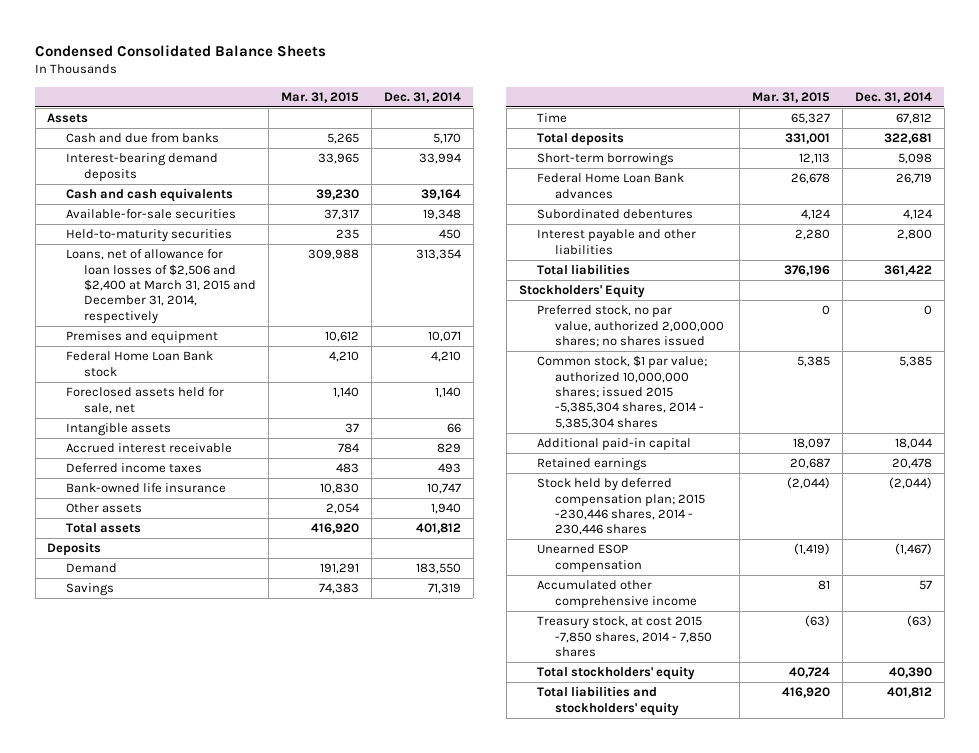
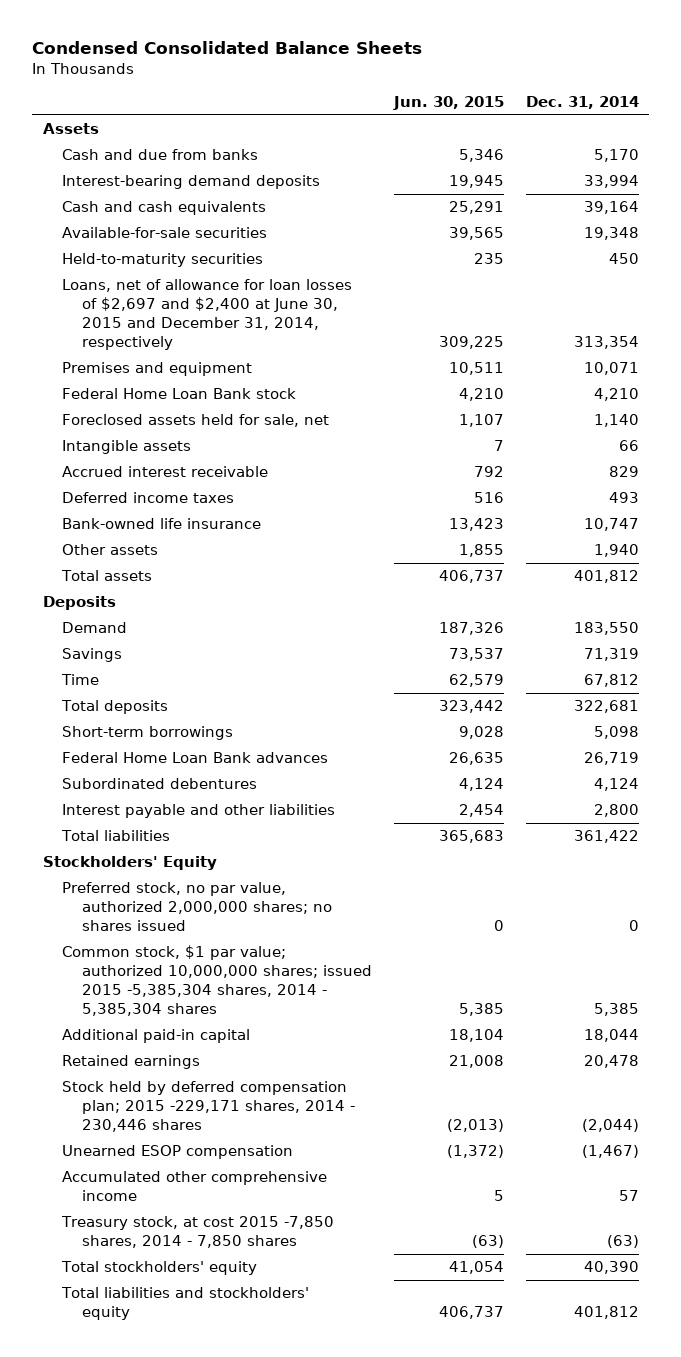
- | Mar. 31, 2015 | Dec. 31, 2014
+ | Jun. 30, 2015 | Dec. 31, 2014
- Loans, net of allowance for loan losses of $2,506 and $2,400 at March 31, 2015 and December 31, 2014, respectively | 309,988 | 313,354
+ Loans, net of allowance for loan losses of $2,697 and $2,400 at June 30, 2015 and December 31, 2014, respectively | 309,225 | 313,354
- Stock held by deferred compensation plan; 2015 -230,446 shares, 2014 - 230,446 shares | (2,044) | (2,044)
+ Stock held by deferred compensation plan; 2015 -229,171 shares, 2014 - 230,446 shares | (2,013) | (2,044)

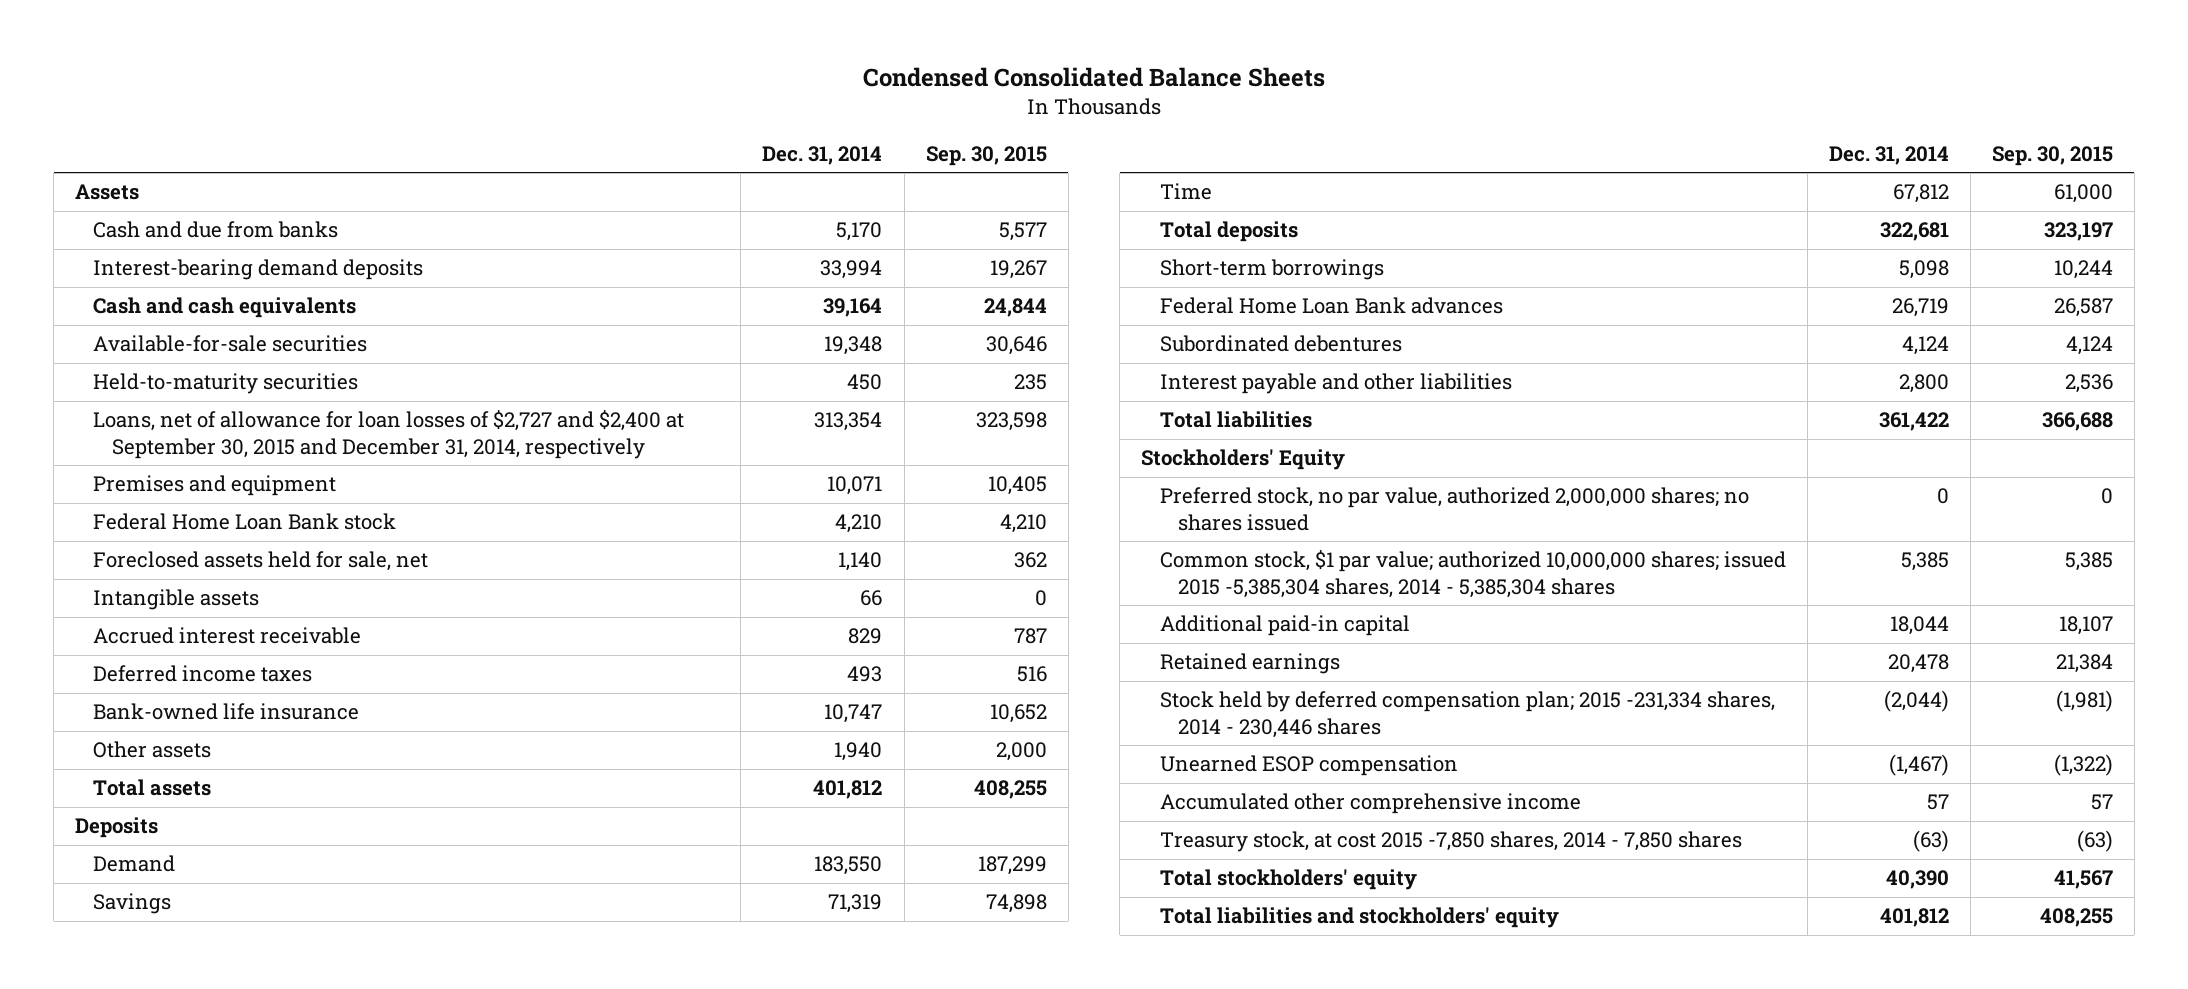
- | Jun. 30, 2015 | Dec. 31, 2014
+ | Dec. 31, 2014 | Sep. 30, 2015
- Loans, net of allowance for loan losses of $2,697 and $2,400 at June 30, 2015 and December 31, 2014, respectively | 309,225 | 313,354
+ Loans, net of allowance for loan losses of $2,727 and $2,400 at September 30, 2015 and December 31, 2014, respectively | 313,354 | 323,598
- Stock held by deferred compensation plan; 2015 -229,171 shares, 2014 - 230,446 shares | (2,013) | (2,044)
+ Stock held by deferred compensation plan; 2015 -231,334 shares, 2014 - 230,446 shares | (2,044) | (1,981)

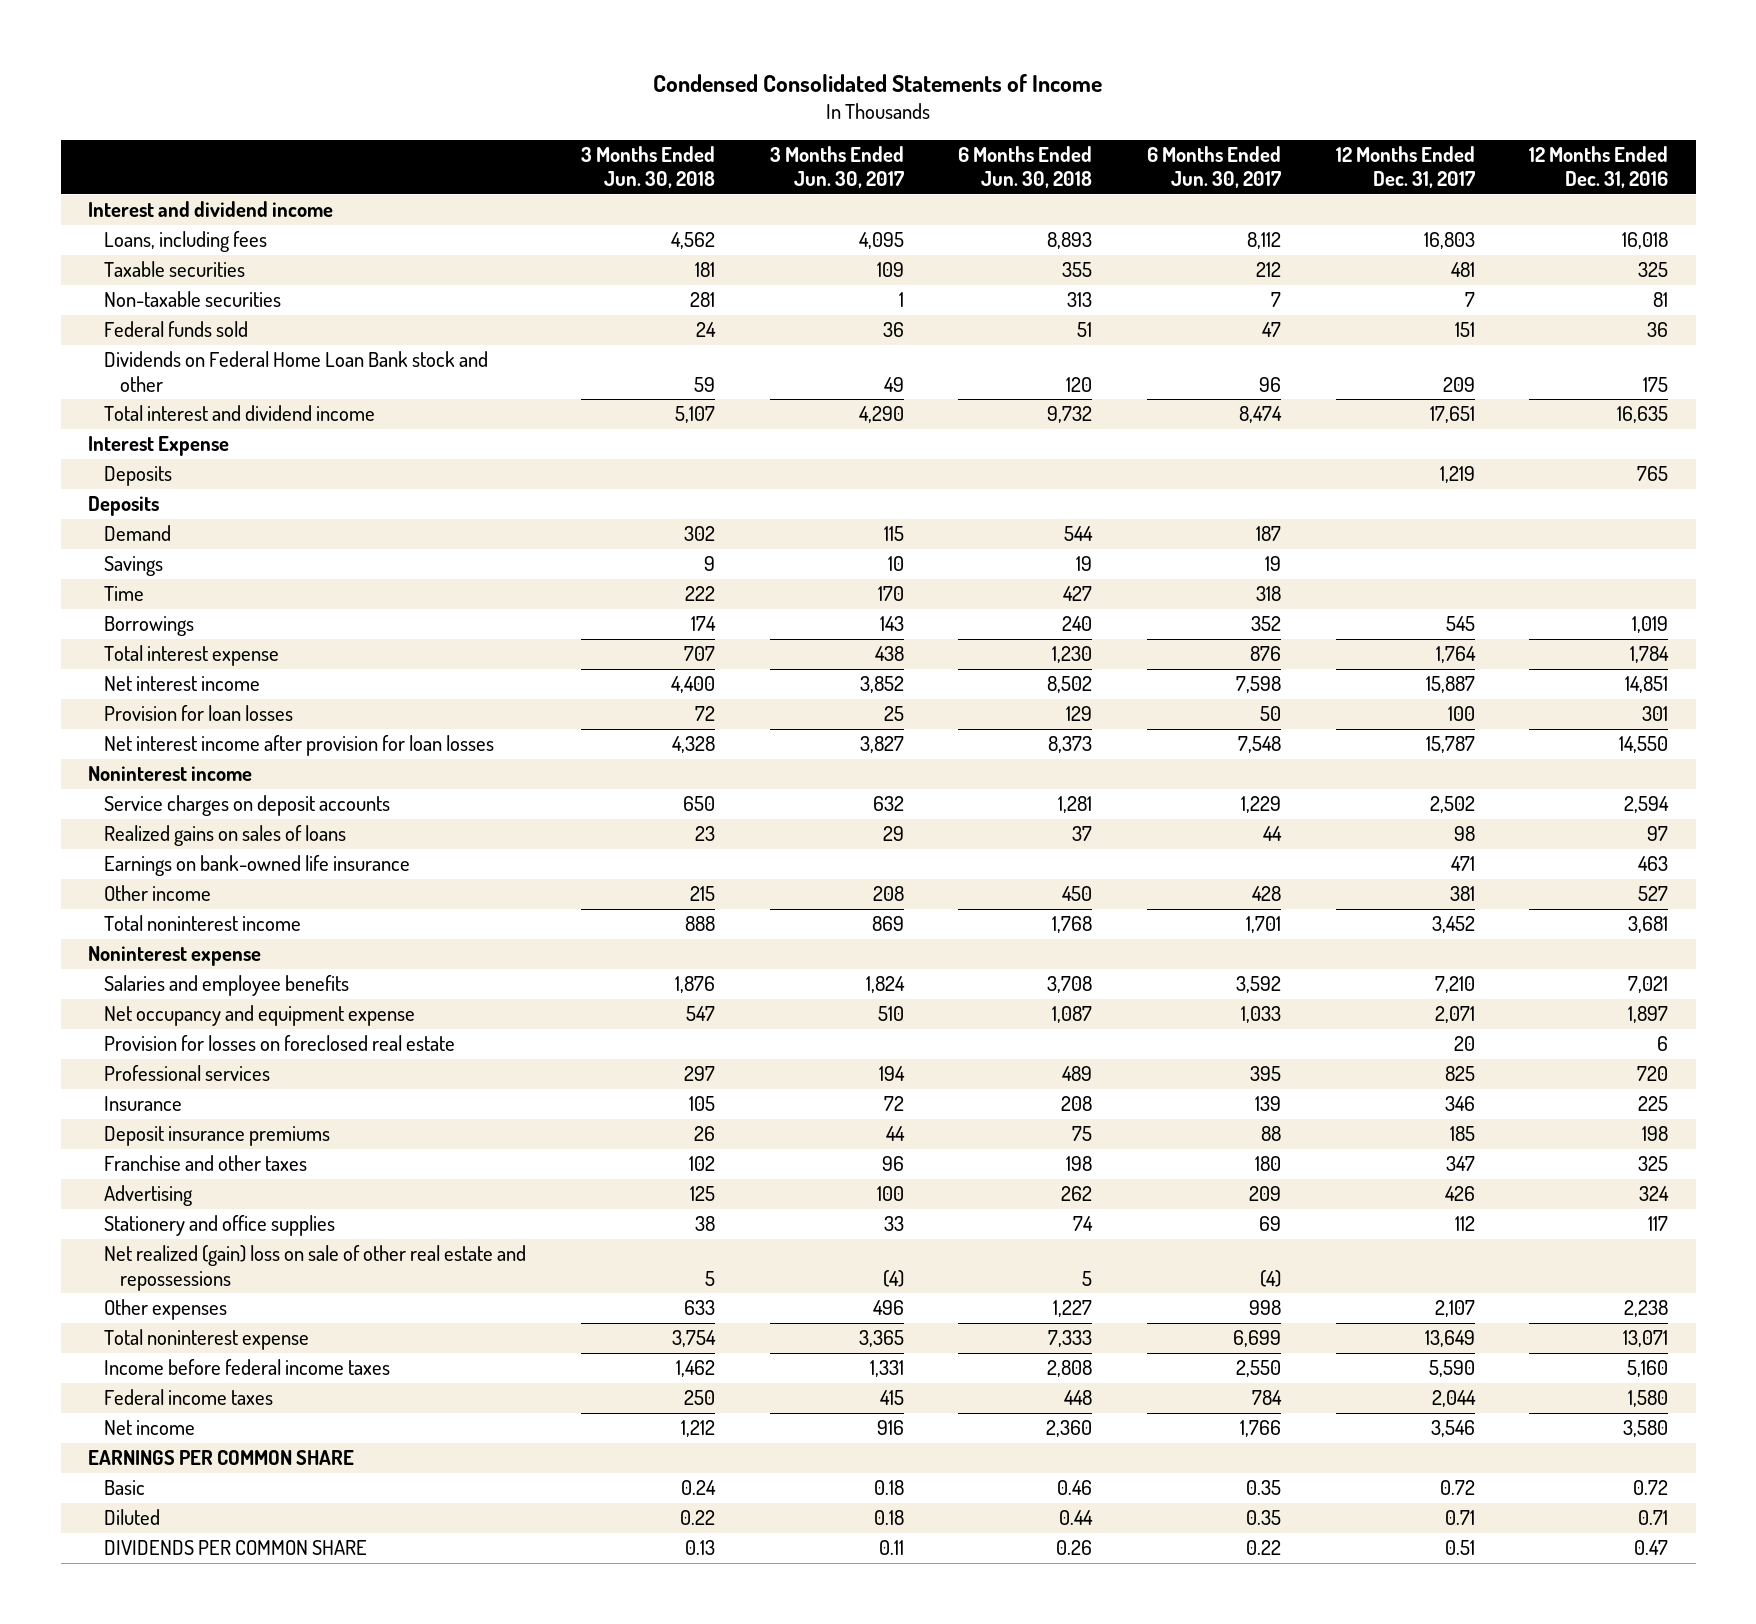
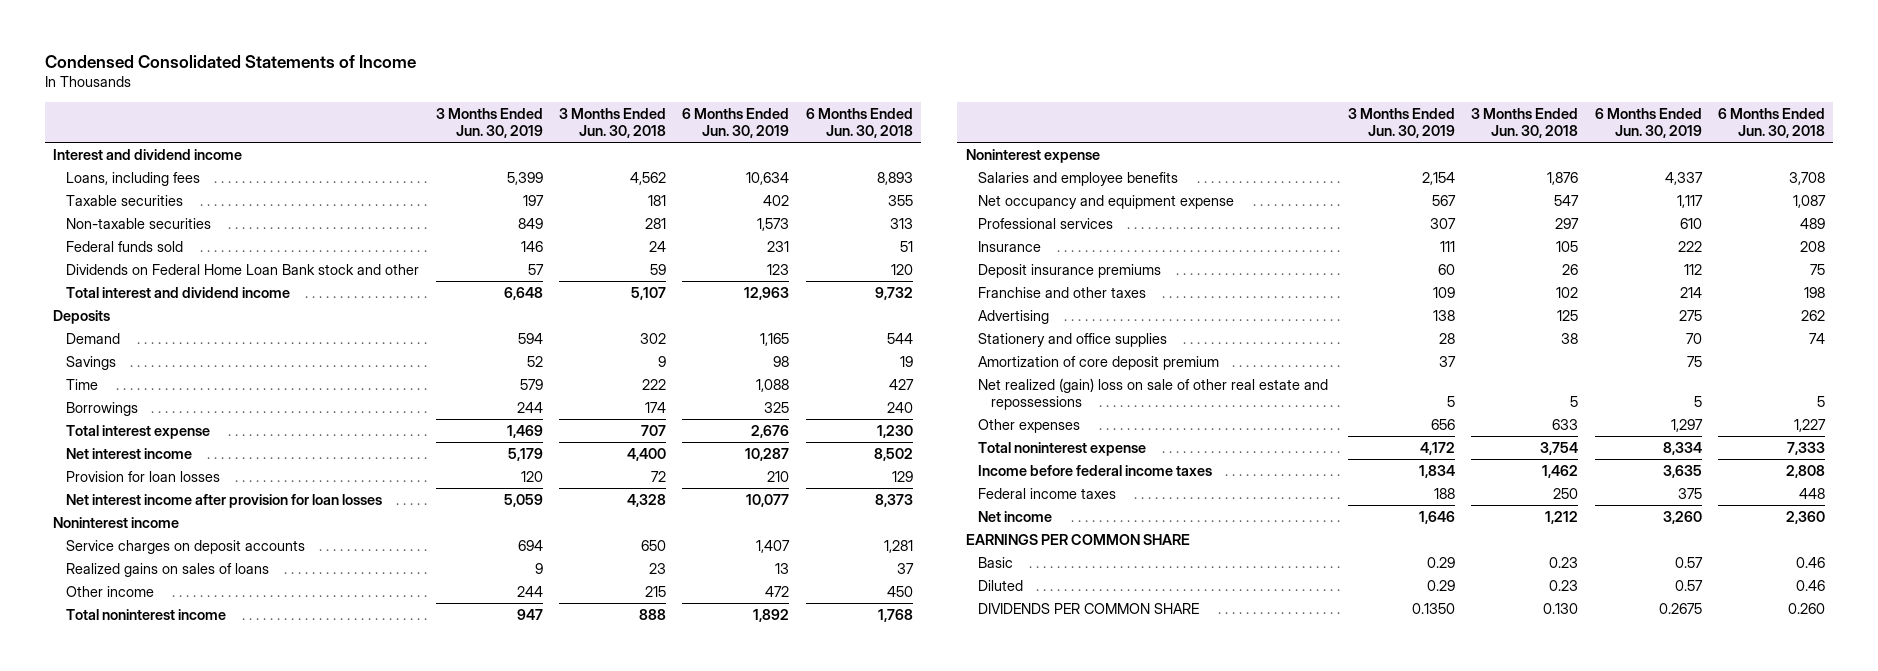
- | 3 Months Ended Jun. 30, 2018 | 3 Months Ended Jun. 30, 2017 | 6 Months Ended Jun. 30, 2018 | 6 Months Ended Jun. 30, 2017 | 12 Months Ended Dec. 31, 2017 | 12 Months Ended Dec. 31, 2016
+ | 3 Months Ended Jun. 30, 2019 | 3 Months Ended Jun. 30, 2018 | 6 Months Ended Jun. 30, 2019 | 6 Months Ended Jun. 30, 2018
- Interest Expense
- Deposits
- Earnings on bank-owned life insurance | | | | | 471 | 463
- Provision for losses on foreclosed real estate | | | | | 20 | 6
+ Amortization of core deposit premium | 37 | | 75 |
- Basic | 0.24 | 0.18 | 0.46 | 0.35 | 0.72 | 0.72
- Diluted | 0.22 | 0.18 | 0.44 | 0.35 | 0.71 | 0.71
- DIVIDENDS PER COMMON SHARE | 0.13 | 0.11 | 0.26 | 0.22 | 0.51 | 0.47
+ Basic | 0.29 | 0.23 | 0.57 | 0.46
+ Diluted | 0.29 | 0.23 | 0.57 | 0.46
+ DIVIDENDS PER COMMON SHARE | 0.1350 | 0.130 | 0.2675 | 0.260

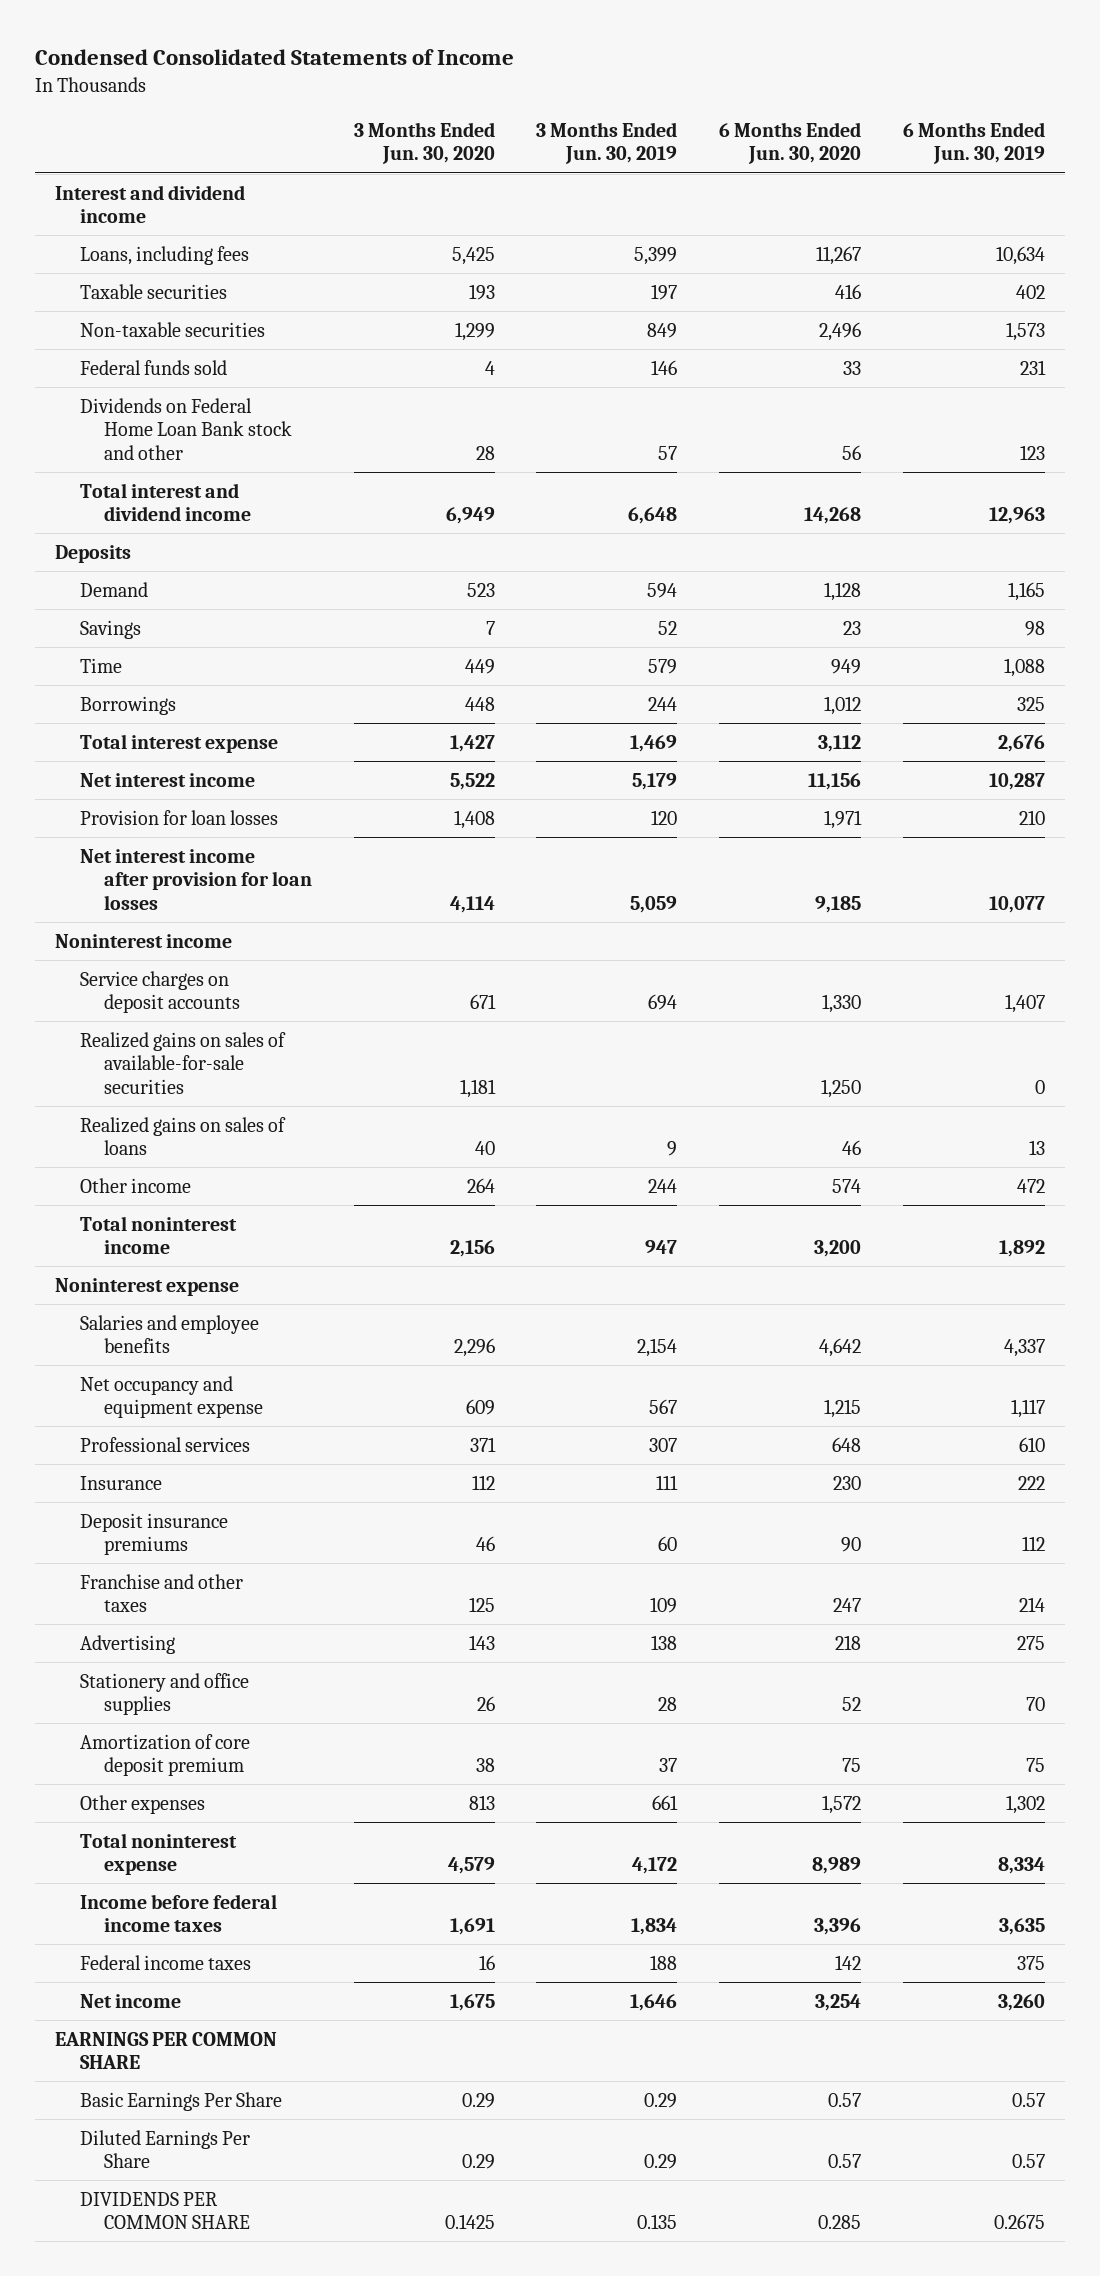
- | 3 Months Ended Jun. 30, 2019 | 3 Months Ended Jun. 30, 2018 | 6 Months Ended Jun. 30, 2019 | 6 Months Ended Jun. 30, 2018
+ | 3 Months Ended Jun. 30, 2020 | 3 Months Ended Jun. 30, 2019 | 6 Months Ended Jun. 30, 2020 | 6 Months Ended Jun. 30, 2019
+ Realized gains on sales of available-for-sale securities | 1,181 | | 1,250 | 0
- Net realized (gain) loss on sale of other real estate and repossessions | 5 | 5 | 5 | 5
- Other expenses | 656 | 633 | 1,297 | 1,227
+ Other expenses | 813 | 661 | 1,572 | 1,302
- Basic | 0.29 | 0.23 | 0.57 | 0.46
- Diluted | 0.29 | 0.23 | 0.57 | 0.46
- DIVIDENDS PER COMMON SHARE | 0.1350 | 0.130 | 0.2675 | 0.260
+ Basic Earnings Per Share | 0.29 | 0.29 | 0.57 | 0.57
+ Diluted Earnings Per Share | 0.29 | 0.29 | 0.57 | 0.57
+ DIVIDENDS PER COMMON SHARE | 0.1425 | 0.135 | 0.285 | 0.2675

